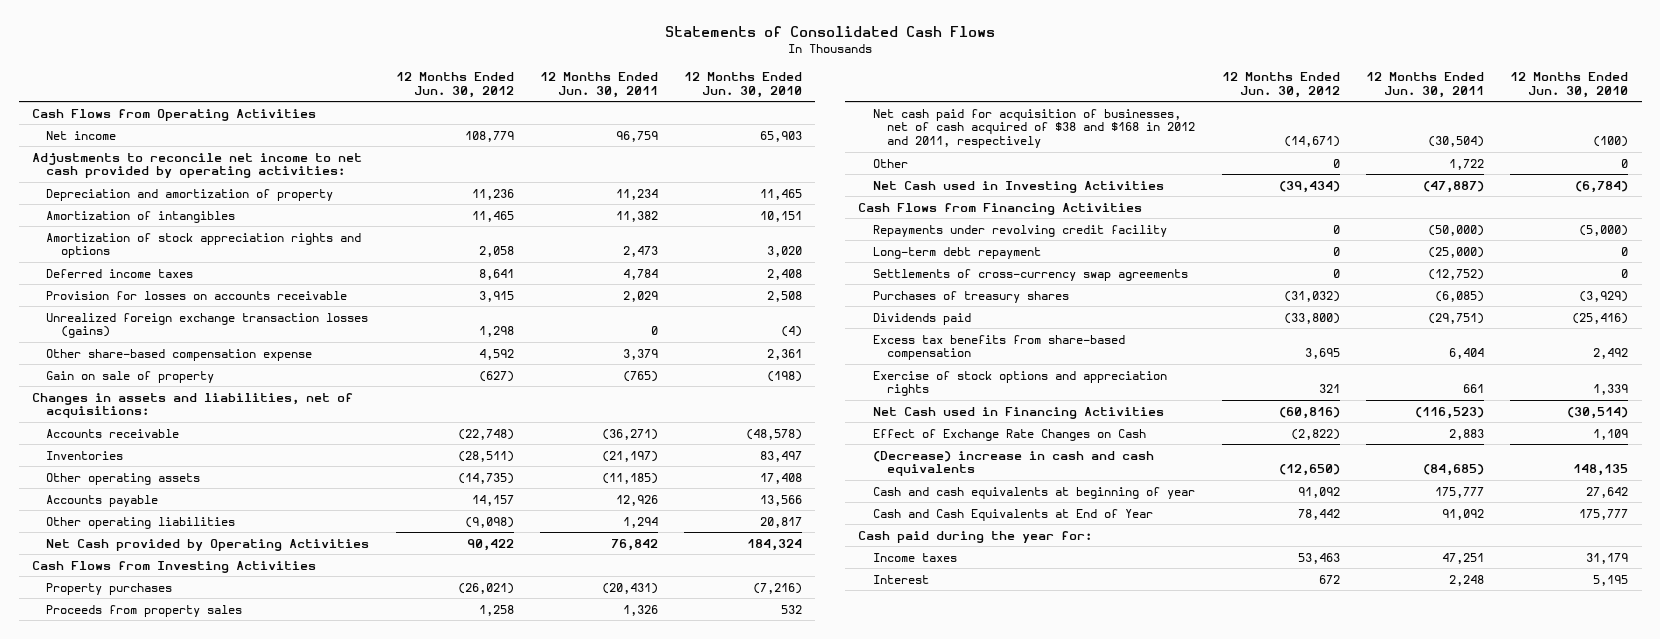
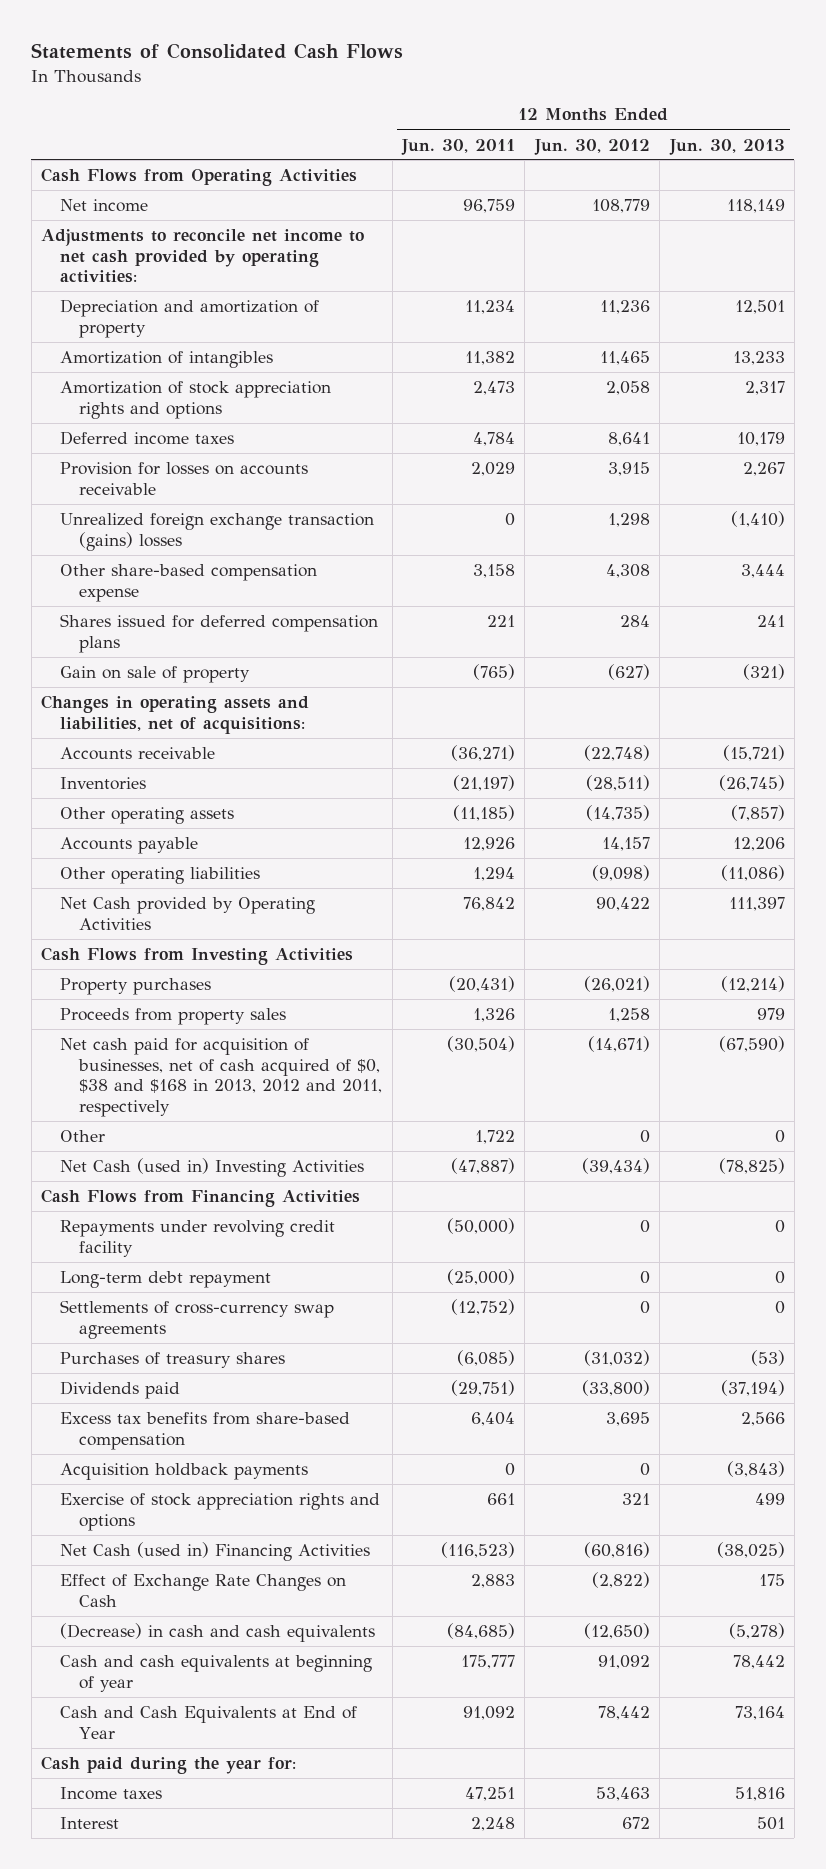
- | 12 Months Ended Jun. 30, 2012 | 12 Months Ended Jun. 30, 2011 | 12 Months Ended Jun. 30, 2010
+ | 12 Months Ended Jun. 30, 2011 | 12 Months Ended Jun. 30, 2012 | 12 Months Ended Jun. 30, 2013
- Unrealized foreign exchange transaction losses (gains) | 1,298 | 0 | (4)
- Other share-based compensation expense | 4,592 | 3,379 | 2,361
+ Unrealized foreign exchange transaction (gains) losses | 0 | 1,298 | (1,410)
+ Other share-based compensation expense | 3,158 | 4,308 | 3,444
+ Shares issued for deferred compensation plans | 221 | 284 | 241
- Changes in assets and liabilities, net of acquisitions:
+ Changes in operating assets and liabilities, net of acquisitions:
- Net cash paid for acquisition of businesses, net of cash acquired of $38 and $168 in 2012 and 2011, respectively | (14,671) | (30,504) | (100)
+ Net cash paid for acquisition of businesses, net of cash acquired of $0, $38 and $168 in 2013, 2012 and 2011, respectively | (30,504) | (14,671) | (67,590)
- Net Cash used in Investing Activities | (39,434) | (47,887) | (6,784)
+ Net Cash (used in) Investing Activities | (47,887) | (39,434) | (78,825)
- Exercise of stock options and appreciation rights | 321 | 661 | 1,339
- Net Cash used in Financing Activities | (60,816) | (116,523) | (30,514)
+ Acquisition holdback payments | 0 | 0 | (3,843)
+ Exercise of stock appreciation rights and options | 661 | 321 | 499
+ Net Cash (used in) Financing Activities | (116,523) | (60,816) | (38,025)
- (Decrease) increase in cash and cash equivalents | (12,650) | (84,685) | 148,135
+ (Decrease) in cash and cash equivalents | (84,685) | (12,650) | (5,278)

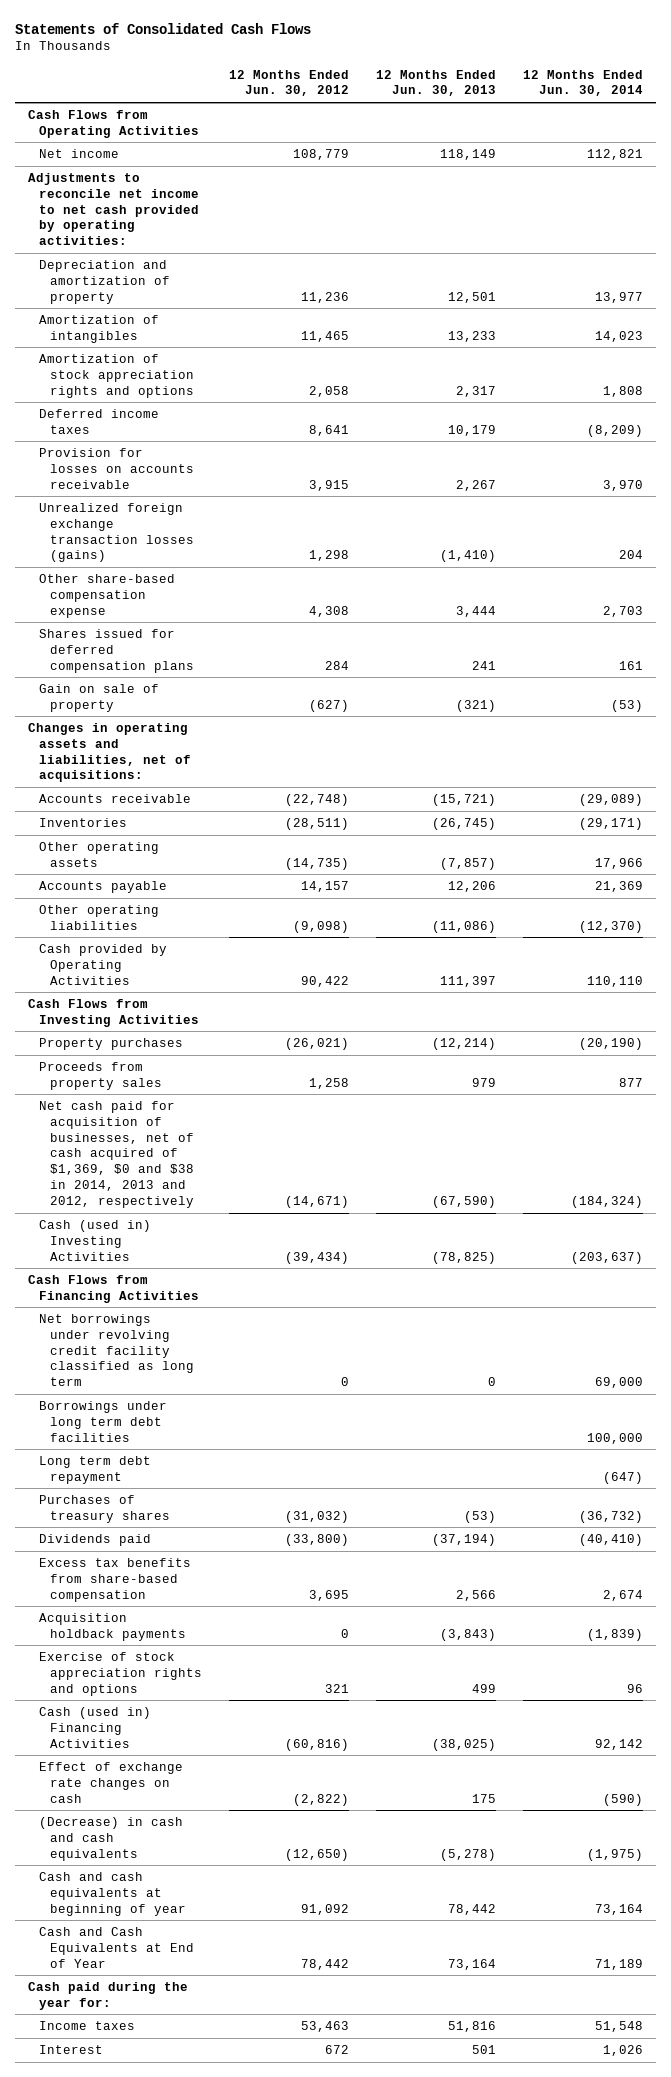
- | 12 Months Ended Jun. 30, 2011 | 12 Months Ended Jun. 30, 2012 | 12 Months Ended Jun. 30, 2013
+ | 12 Months Ended Jun. 30, 2012 | 12 Months Ended Jun. 30, 2013 | 12 Months Ended Jun. 30, 2014
- Unrealized foreign exchange transaction (gains) losses | 0 | 1,298 | (1,410)
+ Unrealized foreign exchange transaction losses (gains) | 1,298 | (1,410) | 204
- Net Cash provided by Operating Activities | 76,842 | 90,422 | 111,397
+ Cash provided by Operating Activities | 90,422 | 111,397 | 110,110
- Net cash paid for acquisition of businesses, net of cash acquired of $0, $38 and $168 in 2013, 2012 and 2011, respectively | (30,504) | (14,671) | (67,590)
- Other | 1,722 | 0 | 0
- Net Cash (used in) Investing Activities | (47,887) | (39,434) | (78,825)
+ Net cash paid for acquisition of businesses, net of cash acquired of $1,369, $0 and $38 in 2014, 2013 and 2012, respectively | (14,671) | (67,590) | (184,324)
+ Cash (used in) Investing Activities | (39,434) | (78,825) | (203,637)
- Repayments under revolving credit facility | (50,000) | 0 | 0
- Long-term debt repayment | (25,000) | 0 | 0
- Settlements of cross-currency swap agreements | (12,752) | 0 | 0
+ Net borrowings under revolving credit facility classified as long term | 0 | 0 | 69,000
+ Borrowings under long term debt facilities | | | 100,000
+ Long term debt repayment | | | (647)
- Net Cash (used in) Financing Activities | (116,523) | (60,816) | (38,025)
- Effect of Exchange Rate Changes on Cash | 2,883 | (2,822) | 175
+ Cash (used in) Financing Activities | (60,816) | (38,025) | 92,142
+ Effect of exchange rate changes on cash | (2,822) | 175 | (590)

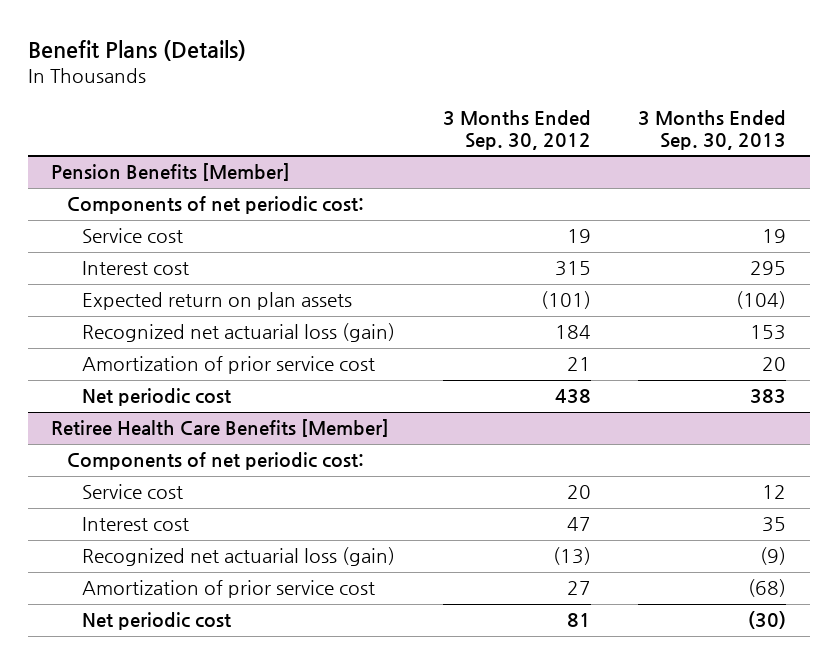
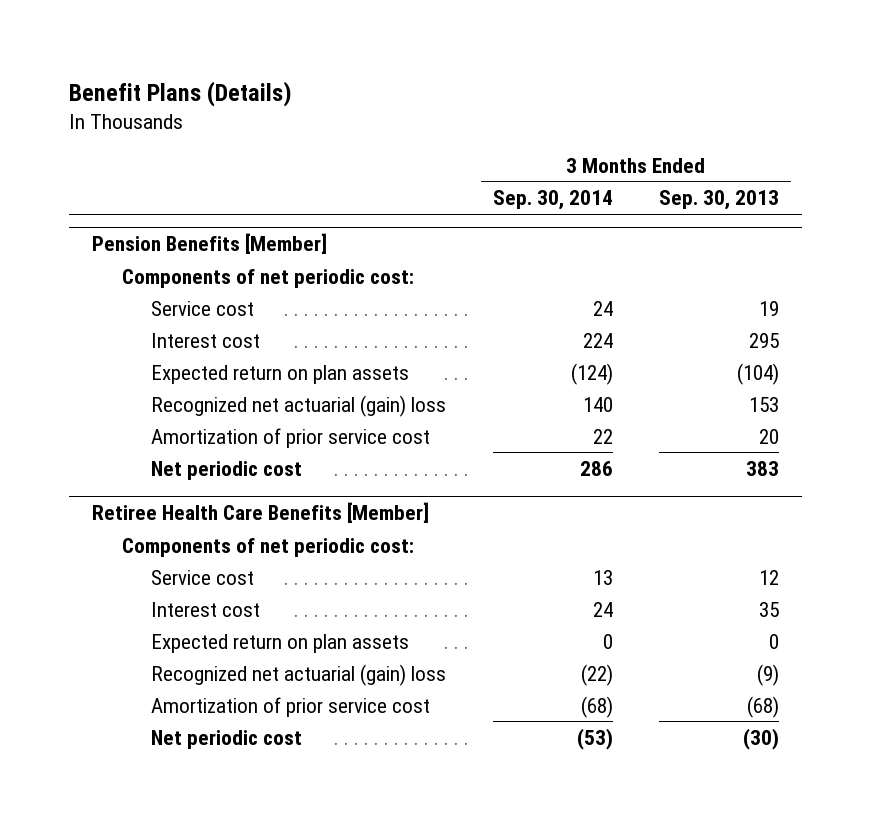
- | 3 Months Ended Sep. 30, 2012 | 3 Months Ended Sep. 30, 2013
+ | 3 Months Ended Sep. 30, 2014 | 3 Months Ended Sep. 30, 2013
@ Pension Benefits [Member]
- Recognized net actuarial loss (gain) | 184 | 153
+ Recognized net actuarial (gain) loss | 140 | 153
@ Retiree Health Care Benefits [Member]
- Recognized net actuarial loss (gain) | (13) | (9)
+ Expected return on plan assets | 0 | 0
+ Recognized net actuarial (gain) loss | (22) | (9)

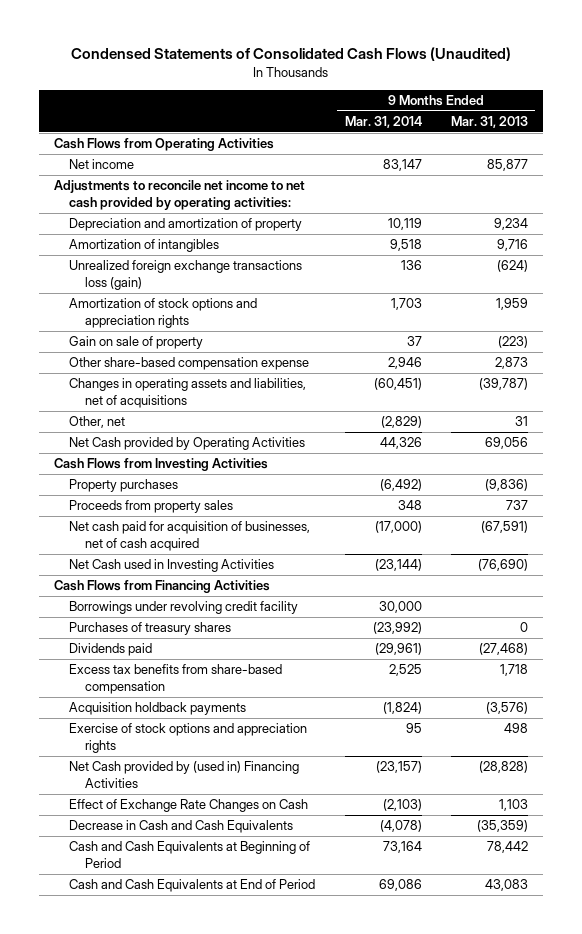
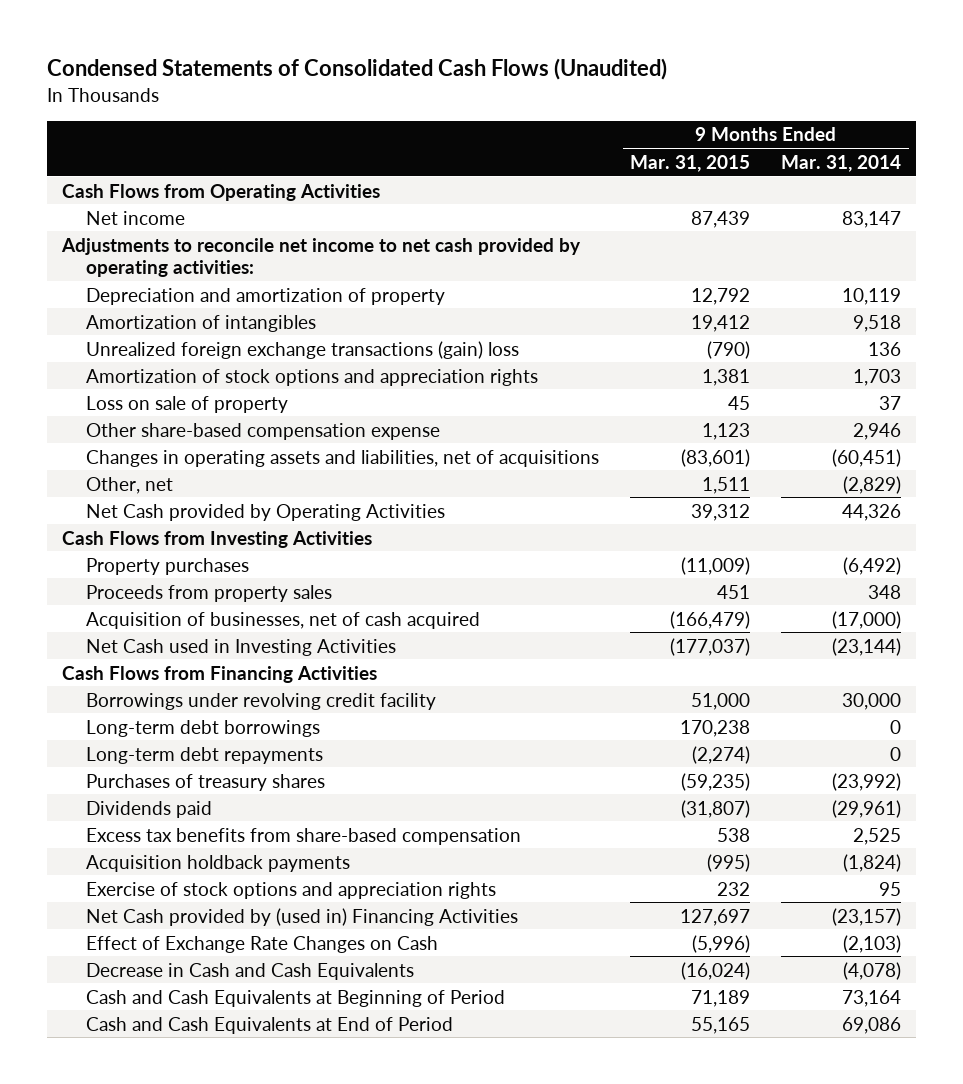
- | 9 Months Ended Mar. 31, 2014 | 9 Months Ended Mar. 31, 2013
+ | 9 Months Ended Mar. 31, 2015 | 9 Months Ended Mar. 31, 2014
- Unrealized foreign exchange transactions loss (gain) | 136 | (624)
+ Unrealized foreign exchange transactions (gain) loss | (790) | 136
- Gain on sale of property | 37 | (223)
+ Loss on sale of property | 45 | 37
- Net cash paid for acquisition of businesses, net of cash acquired | (17,000) | (67,591)
+ Acquisition of businesses, net of cash acquired | (166,479) | (17,000)
+ Long-term debt borrowings | 170,238 | 0
+ Long-term debt repayments | (2,274) | 0

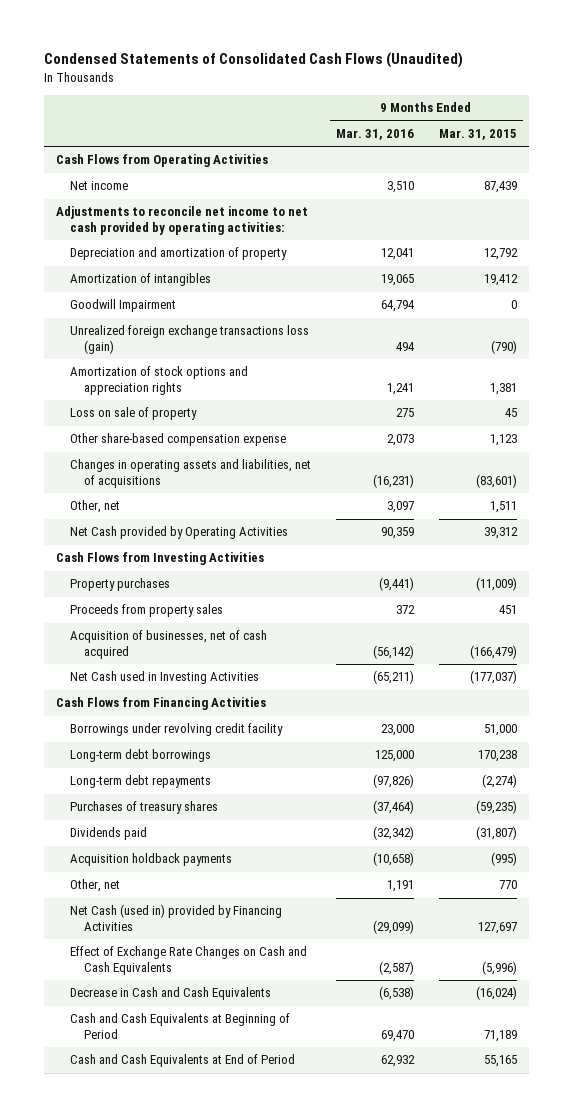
- | 9 Months Ended Mar. 31, 2015 | 9 Months Ended Mar. 31, 2014
+ | 9 Months Ended Mar. 31, 2016 | 9 Months Ended Mar. 31, 2015
- Unrealized foreign exchange transactions (gain) loss | (790) | 136
+ Goodwill Impairment | 64,794 | 0
+ Unrealized foreign exchange transactions loss (gain) | 494 | (790)
- Excess tax benefits from share-based compensation | 538 | 2,525
- Exercise of stock options and appreciation rights | 232 | 95
- Net Cash provided by (used in) Financing Activities | 127,697 | (23,157)
- Effect of Exchange Rate Changes on Cash | (5,996) | (2,103)
+ Other, net | 1,191 | 770
+ Net Cash (used in) provided by Financing Activities | (29,099) | 127,697
+ Effect of Exchange Rate Changes on Cash and Cash Equivalents | (2,587) | (5,996)

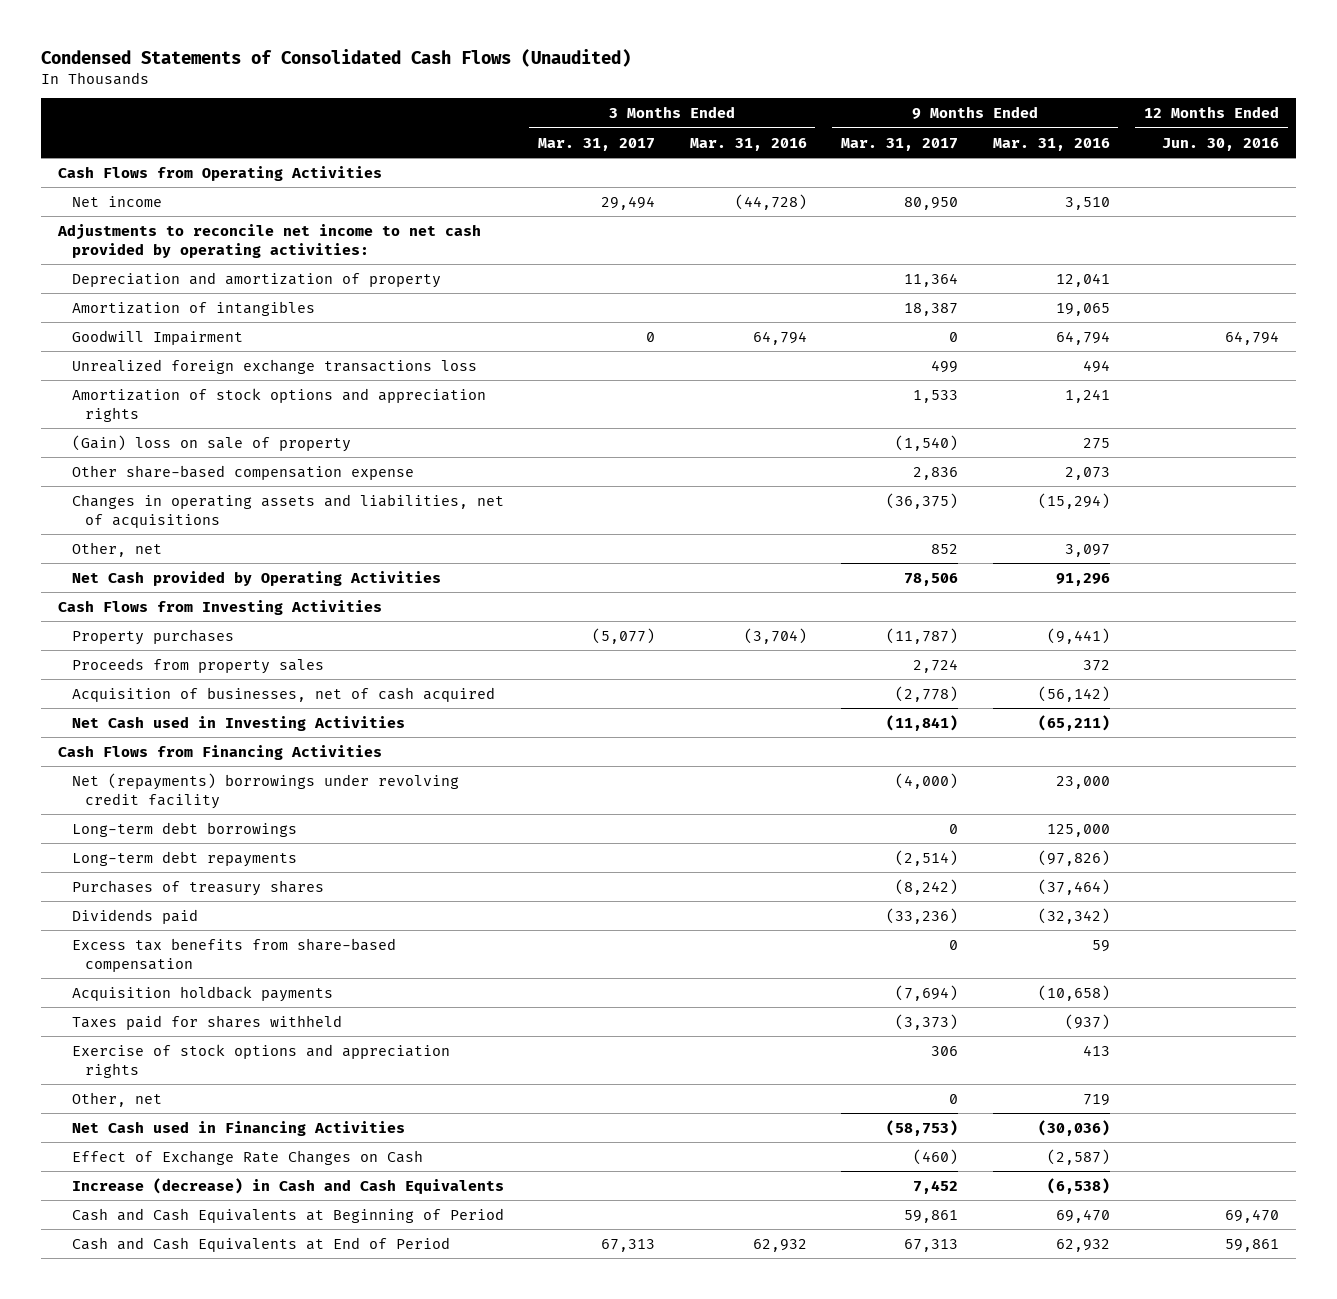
- | 9 Months Ended Mar. 31, 2016 | 9 Months Ended Mar. 31, 2015
+ | 3 Months Ended Mar. 31, 2017 | 3 Months Ended Mar. 31, 2016 | 9 Months Ended Mar. 31, 2017 | 9 Months Ended Mar. 31, 2016 | 12 Months Ended Jun. 30, 2016
- Unrealized foreign exchange transactions loss (gain) | 494 | (790)
+ Unrealized foreign exchange transactions loss | | | 499 | 494 |
- Loss on sale of property | 275 | 45
+ (Gain) loss on sale of property | | | (1,540) | 275 |
- Changes in operating assets and liabilities, net of acquisitions | (16,231) | (83,601)
+ Changes in operating assets and liabilities, net of acquisitions | | | (36,375) | (15,294) |
- Net Cash provided by Operating Activities | 90,359 | 39,312
+ Net Cash provided by Operating Activities | | | 78,506 | 91,296 |
- Borrowings under revolving credit facility | 23,000 | 51,000
+ Net (repayments) borrowings under revolving credit facility | | | (4,000) | 23,000 |
+ Excess tax benefits from share-based compensation | | | 0 | 59 |
- Other, net | 1,191 | 770
- Net Cash (used in) provided by Financing Activities | (29,099) | 127,697
- Effect of Exchange Rate Changes on Cash and Cash Equivalents | (2,587) | (5,996)
- Decrease in Cash and Cash Equivalents | (6,538) | (16,024)
+ Taxes paid for shares withheld | | | (3,373) | (937) |
+ Exercise of stock options and appreciation rights | | | 306 | 413 |
+ Other, net | | | 0 | 719 |
+ Net Cash used in Financing Activities | | | (58,753) | (30,036) |
+ Effect of Exchange Rate Changes on Cash | | | (460) | (2,587) |
+ Increase (decrease) in Cash and Cash Equivalents | | | 7,452 | (6,538) |

